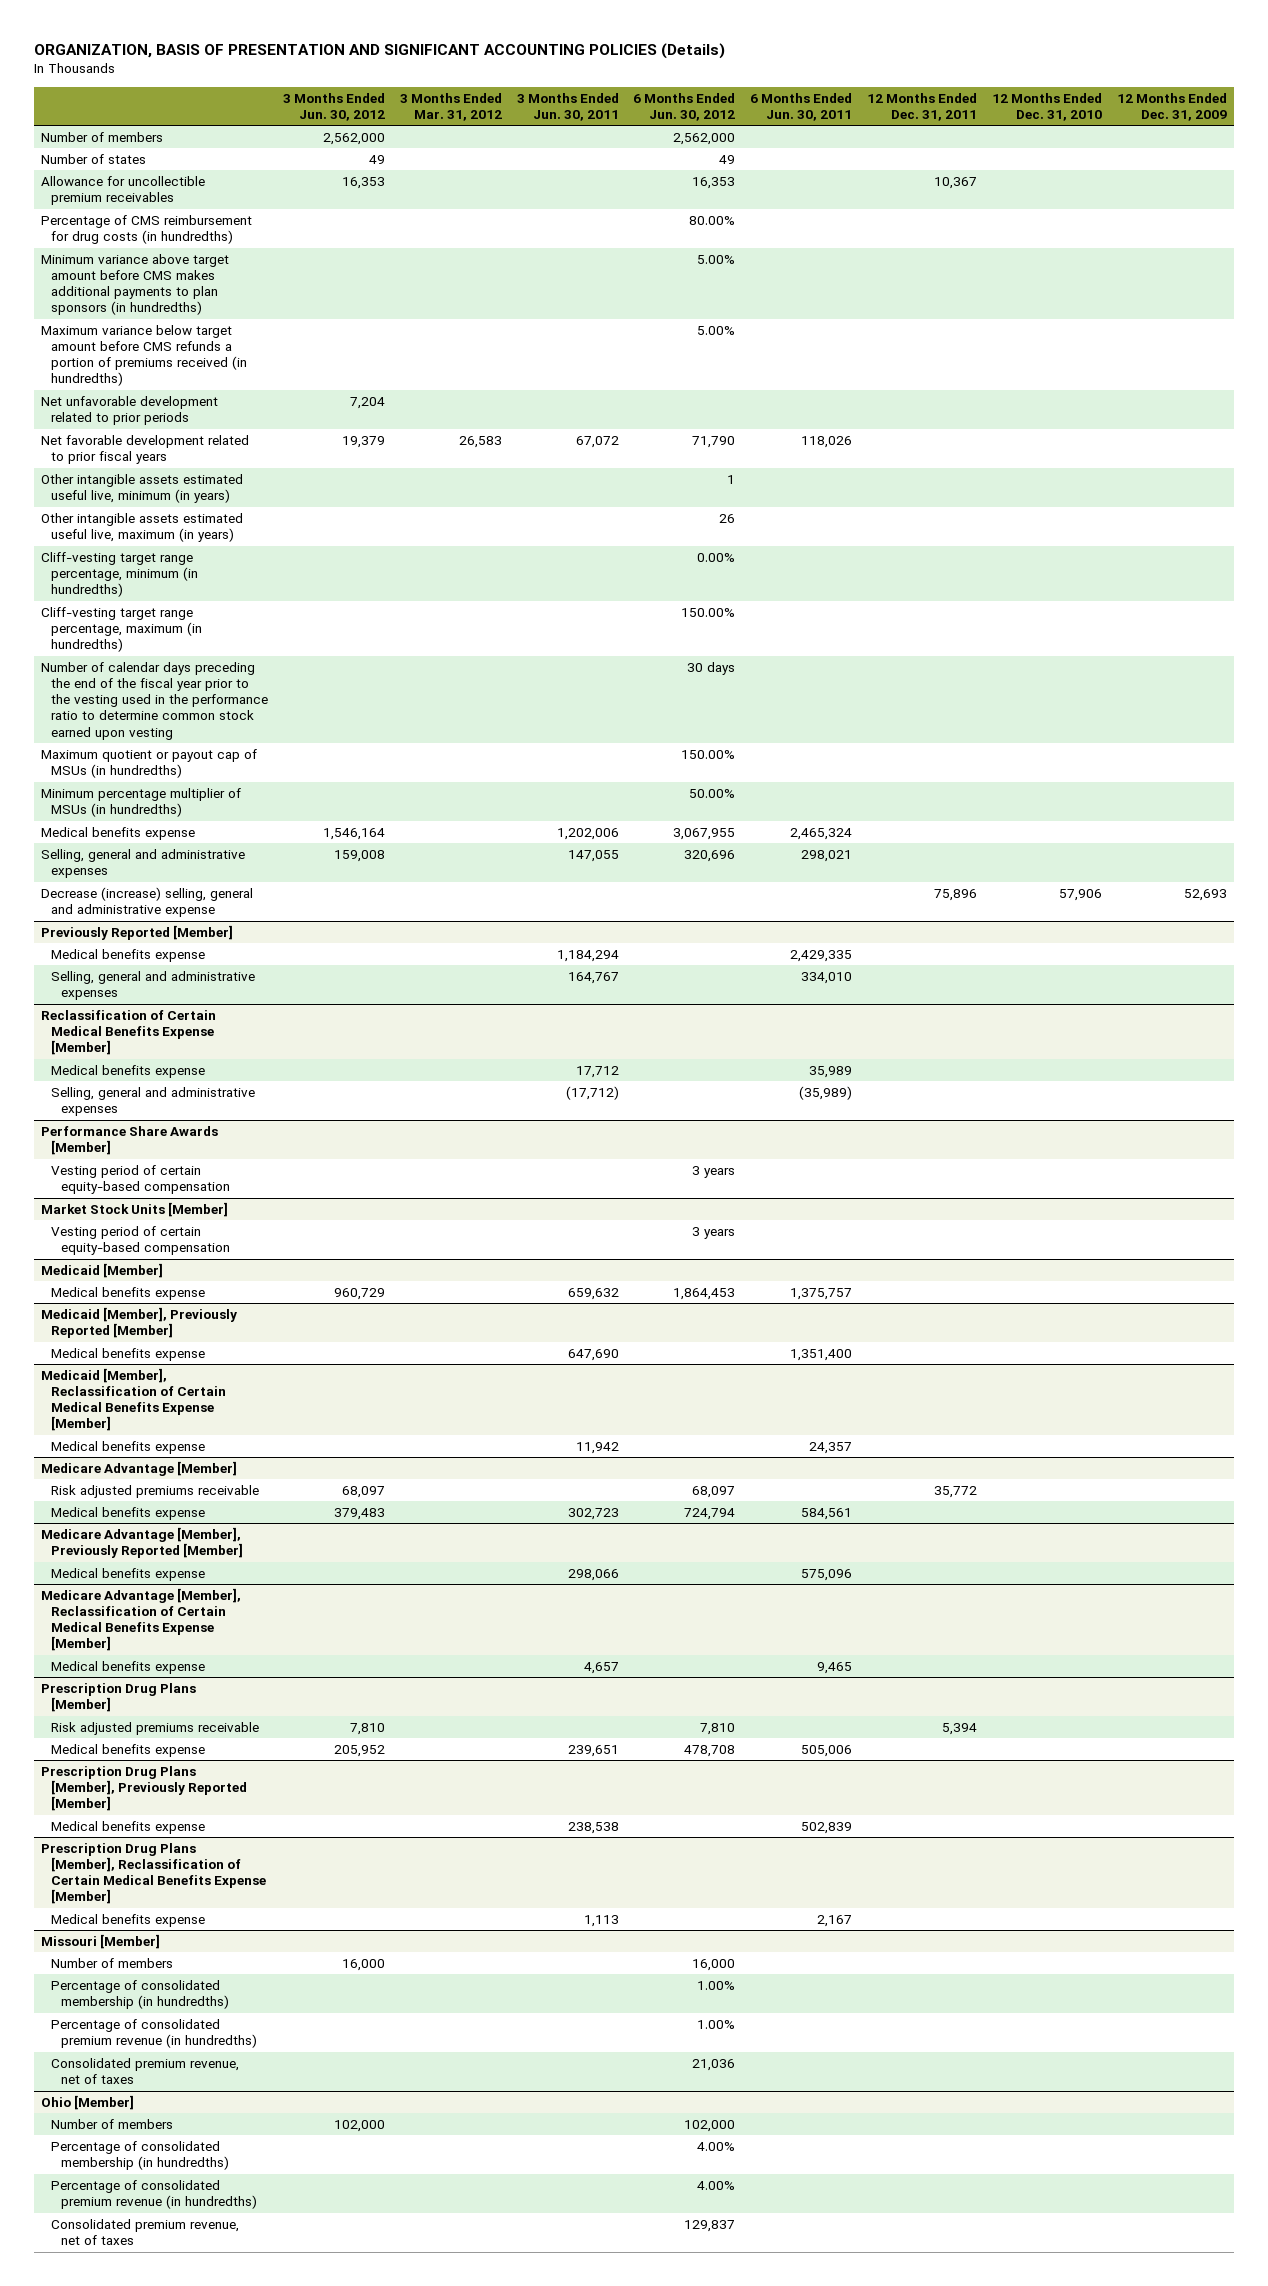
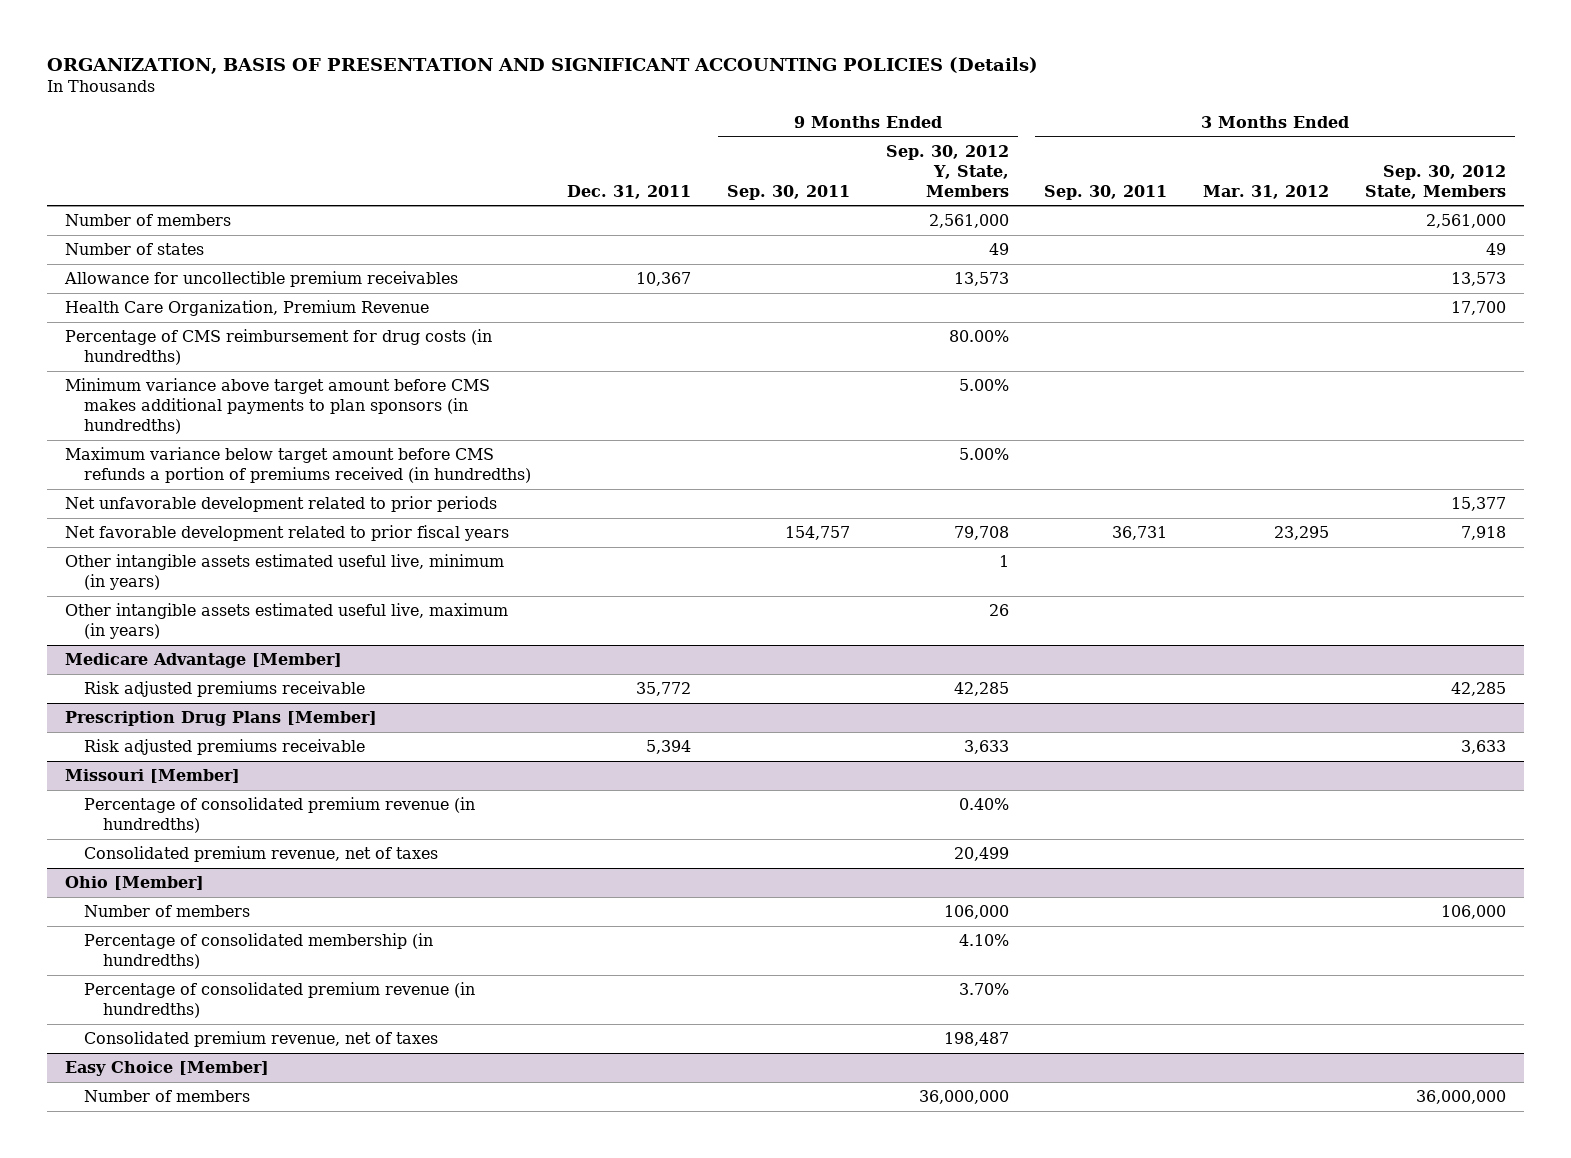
- | 3 Months Ended Jun. 30, 2012 | 3 Months Ended Mar. 31, 2012 | 3 Months Ended Jun. 30, 2011 | 6 Months Ended Jun. 30, 2012 | 6 Months Ended Jun. 30, 2011 | 12 Months Ended Dec. 31, 2011 | 12 Months Ended Dec. 31, 2010 | 12 Months Ended Dec. 31, 2009
+ | Dec. 31, 2011 | 9 Months Ended Sep. 30, 2011 | 9 Months Ended Sep. 30, 2012 Y, State, Members | 3 Months Ended Sep. 30, 2011 | 3 Months Ended Mar. 31, 2012 | 3 Months Ended Sep. 30, 2012 State, Members
+ Health Care Organization, Premium Revenue | | | | | | 17,700
- Net favorable development related to prior fiscal years | 19,379 | 26,583 | 67,072 | 71,790 | 118,026 | | |
+ Net favorable development related to prior fiscal years | | 154,757 | 79,708 | 36,731 | 23,295 | 7,918
- Cliff-vesting target range percentage, minimum (in hundredths) | | | | 0.00% | | | |
- Cliff-vesting target range percentage, maximum (in hundredths) | | | | 150.00% | | | |
- Number of calendar days preceding the end of the fiscal year prior to the vesting used in the performance ratio to determine common stock earned upon vesting | | | | 30 days | | | |
- Maximum quotient or payout cap of MSUs (in hundredths) | | | | 150.00% | | | |
- Minimum percentage multiplier of MSUs (in hundredths) | | | | 50.00% | | | |
- Medical benefits expense | 1,546,164 | | 1,202,006 | 3,067,955 | 2,465,324 | | |
- Selling, general and administrative expenses | 159,008 | | 147,055 | 320,696 | 298,021 | | |
- Decrease (increase) selling, general and administrative expense | | | | | | 75,896 | 57,906 | 52,693
- Previously Reported [Member]
- Medical benefits expense | | | 1,184,294 | | 2,429,335 | | |
- Selling, general and administrative expenses | | | 164,767 | | 334,010 | | |
- Reclassification of Certain Medical Benefits Expense [Member]
- Medical benefits expense | | | 17,712 | | 35,989 | | |
- Selling, general and administrative expenses | | | (17,712) | | (35,989) | | |
- Performance Share Awards [Member]
- Vesting period of certain equity-based compensation | | | | 3 years | | | |
- Market Stock Units [Member]
- Vesting period of certain equity-based compensation | | | | 3 years | | | |
- Medicaid [Member]
- Medical benefits expense | 960,729 | | 659,632 | 1,864,453 | 1,375,757 | | |
- Medicaid [Member], Previously Reported [Member]
- Medical benefits expense | | | 647,690 | | 1,351,400 | | |
- Medicaid [Member], Reclassification of Certain Medical Benefits Expense [Member]
- Medical benefits expense | | | 11,942 | | 24,357 | | |
@ Medicare Advantage [Member]
- Medical benefits expense | 379,483 | | 302,723 | 724,794 | 584,561 | | |
- Medicare Advantage [Member], Previously Reported [Member]
- Medical benefits expense | | | 298,066 | | 575,096 | | |
- Medicare Advantage [Member], Reclassification of Certain Medical Benefits Expense [Member]
- Medical benefits expense | | | 4,657 | | 9,465 | | |
@ Prescription Drug Plans [Member]
- Medical benefits expense | 205,952 | | 239,651 | 478,708 | 505,006 | | |
- Prescription Drug Plans [Member], Previously Reported [Member]
- Medical benefits expense | | | 238,538 | | 502,839 | | |
- Prescription Drug Plans [Member], Reclassification of Certain Medical Benefits Expense [Member]
- Medical benefits expense | | | 1,113 | | 2,167 | | |
@ Missouri [Member]
- Number of members | 16,000 | | | 16,000 | | | |
- Percentage of consolidated membership (in hundredths) | | | | 1.00% | | | |
+ Easy Choice [Member]
+ Number of members | | | 36,000,000 | | | 36,000,000

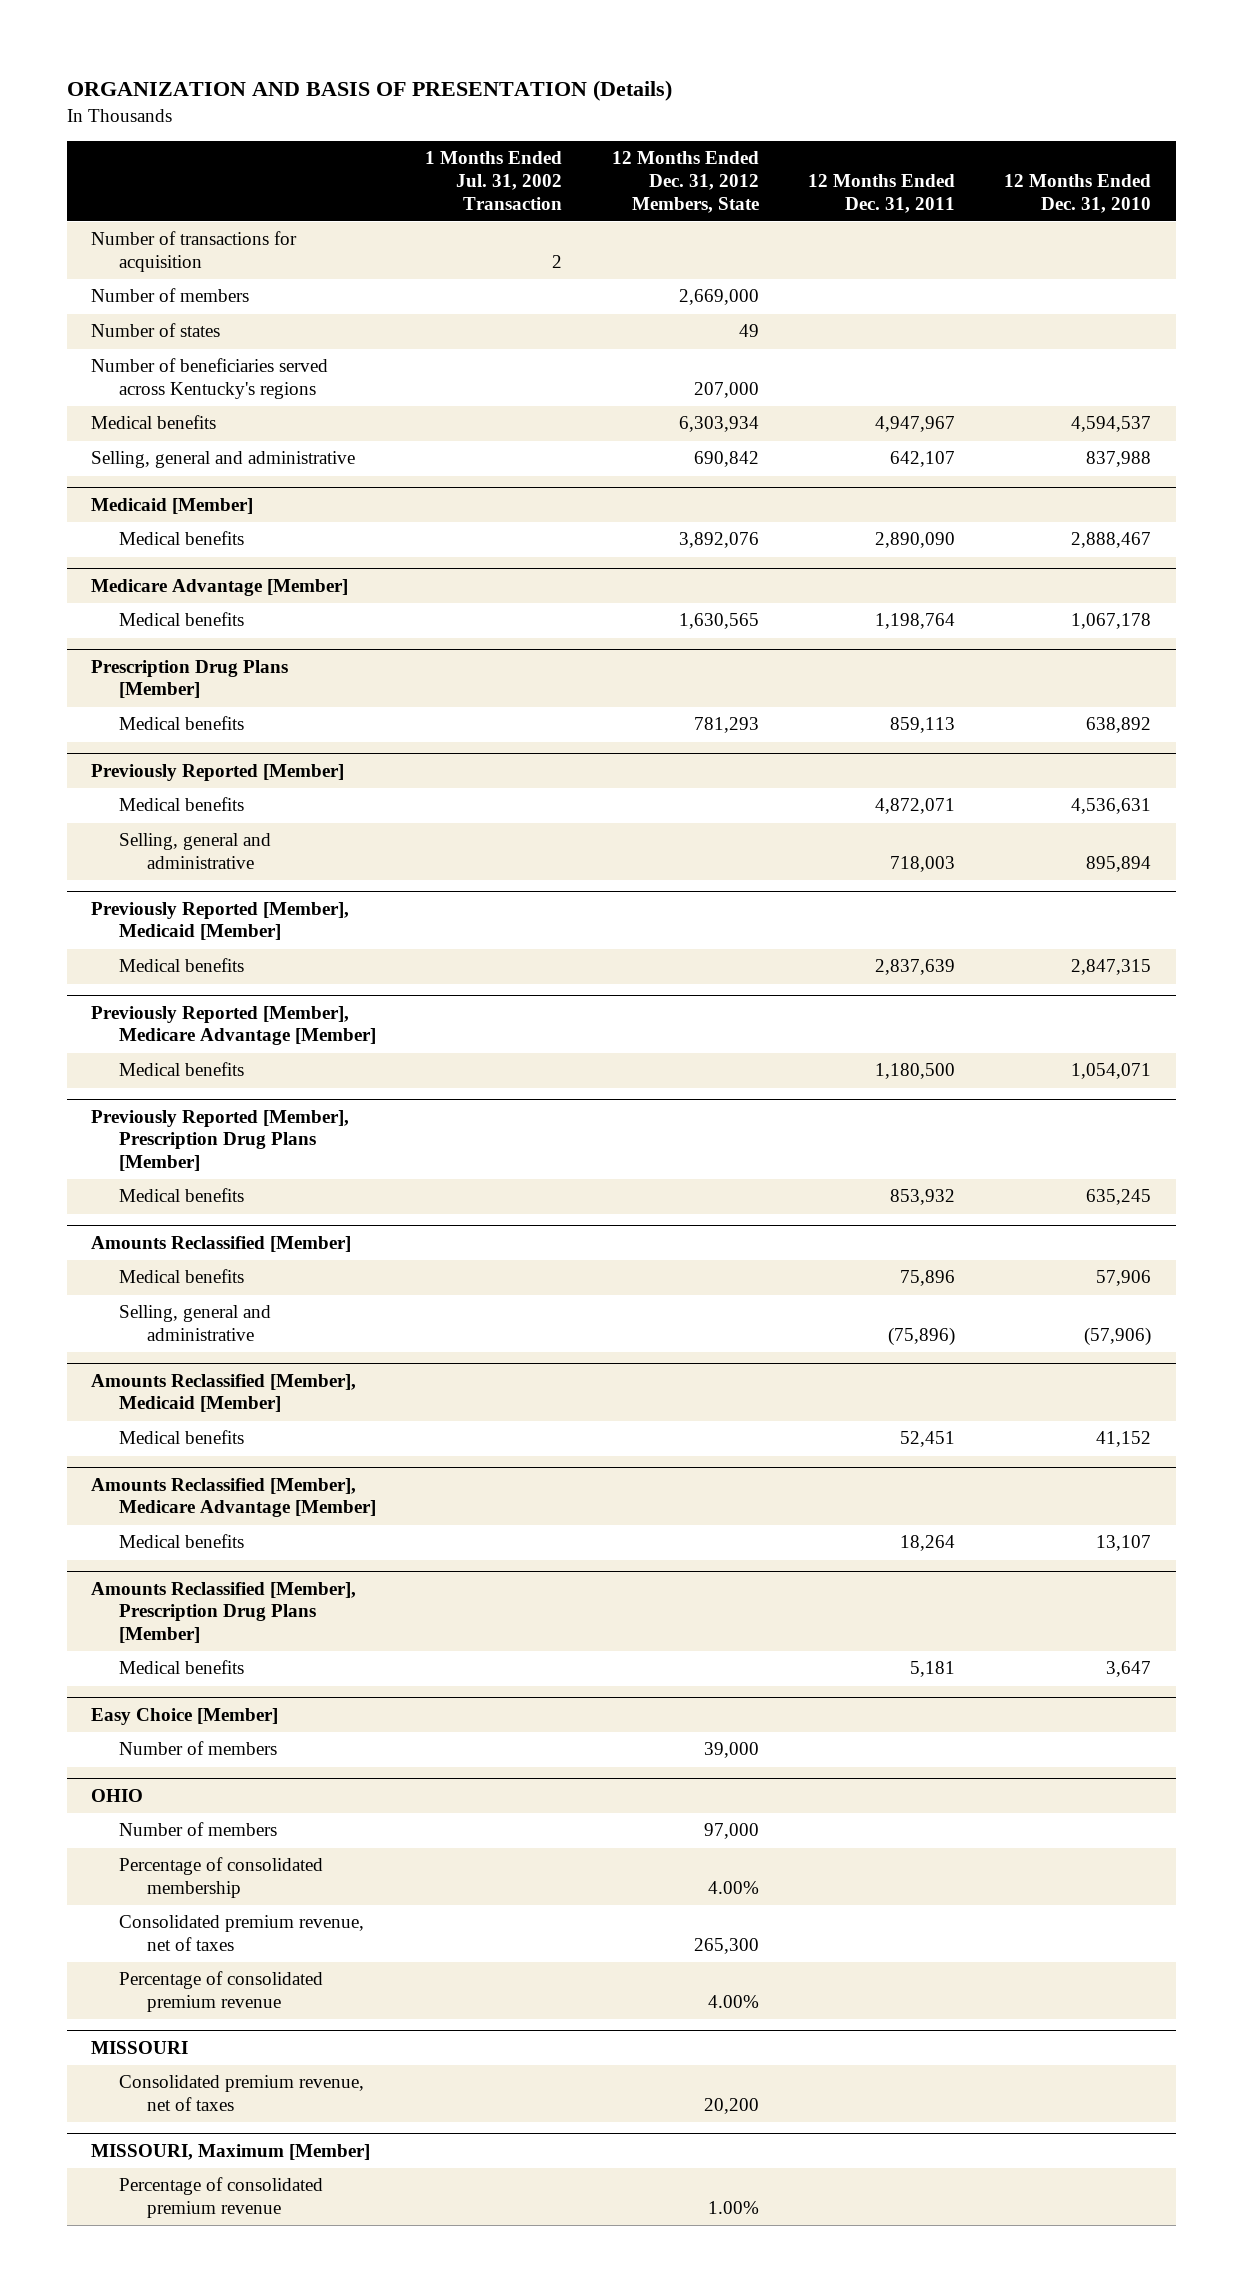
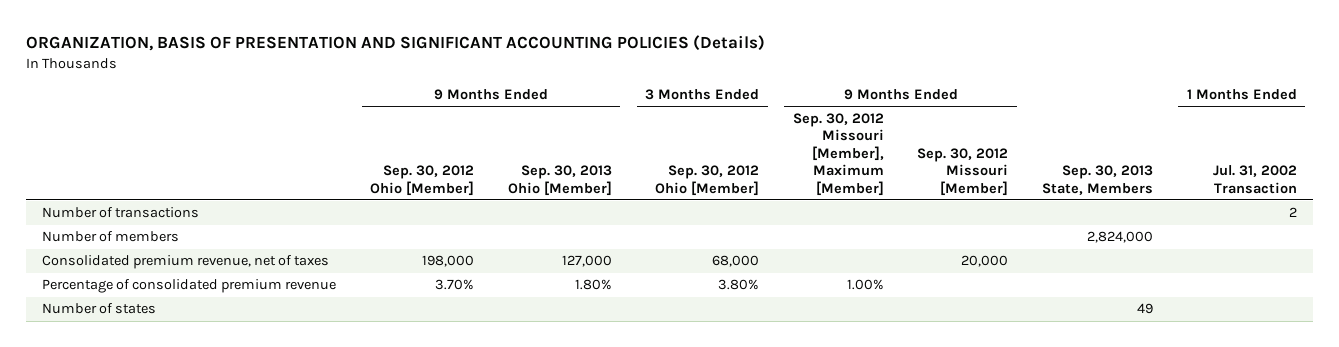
- ORGANIZATION AND BASIS OF PRESENTATION (Details)
+ ORGANIZATION, BASIS OF PRESENTATION AND SIGNIFICANT ACCOUNTING POLICIES (Details)
- | 1 Months Ended Jul. 31, 2002 Transaction | 12 Months Ended Dec. 31, 2012 Members, State | 12 Months Ended Dec. 31, 2011 | 12 Months Ended Dec. 31, 2010
+ | 9 Months Ended Sep. 30, 2012 Ohio [Member] | 9 Months Ended Sep. 30, 2013 Ohio [Member] | 3 Months Ended Sep. 30, 2012 Ohio [Member] | 9 Months Ended Sep. 30, 2012 Missouri [Member], Maximum [Member] | 9 Months Ended Sep. 30, 2012 Missouri [Member] | Sep. 30, 2013 State, Members | 1 Months Ended Jul. 31, 2002 Transaction
- Number of transactions for acquisition | 2 | | |
+ Number of transactions | | | | | | | 2
+ Consolidated premium revenue, net of taxes | 198,000 | 127,000 | 68,000 | | 20,000 | |
+ Percentage of consolidated premium revenue | 3.70% | 1.80% | 3.80% | 1.00% | | |
- Number of beneficiaries served across Kentucky's regions | | 207,000 | |
- Medical benefits | | 6,303,934 | 4,947,967 | 4,594,537
- Selling, general and administrative | | 690,842 | 642,107 | 837,988
- Medicaid [Member]
- Medical benefits | | 3,892,076 | 2,890,090 | 2,888,467
- Medicare Advantage [Member]
- Medical benefits | | 1,630,565 | 1,198,764 | 1,067,178
- Prescription Drug Plans [Member]
- Medical benefits | | 781,293 | 859,113 | 638,892
- Previously Reported [Member]
- Medical benefits | | | 4,872,071 | 4,536,631
- Selling, general and administrative | | | 718,003 | 895,894
- Previously Reported [Member], Medicaid [Member]
- Medical benefits | | | 2,837,639 | 2,847,315
- Previously Reported [Member], Medicare Advantage [Member]
- Medical benefits | | | 1,180,500 | 1,054,071
- Previously Reported [Member], Prescription Drug Plans [Member]
- Medical benefits | | | 853,932 | 635,245
- Amounts Reclassified [Member]
- Medical benefits | | | 75,896 | 57,906
- Selling, general and administrative | | | (75,896) | (57,906)
- Amounts Reclassified [Member], Medicaid [Member]
- Medical benefits | | | 52,451 | 41,152
- Amounts Reclassified [Member], Medicare Advantage [Member]
- Medical benefits | | | 18,264 | 13,107
- Amounts Reclassified [Member], Prescription Drug Plans [Member]
- Medical benefits | | | 5,181 | 3,647
- Easy Choice [Member]
- Number of members | | 39,000 | |
- OHIO
- Number of members | | 97,000 | |
- Percentage of consolidated membership | | 4.00% | |
- Consolidated premium revenue, net of taxes | | 265,300 | |
- Percentage of consolidated premium revenue | | 4.00% | |
- MISSOURI
- Consolidated premium revenue, net of taxes | | 20,200 | |
- MISSOURI, Maximum [Member]
- Percentage of consolidated premium revenue | | 1.00% | |

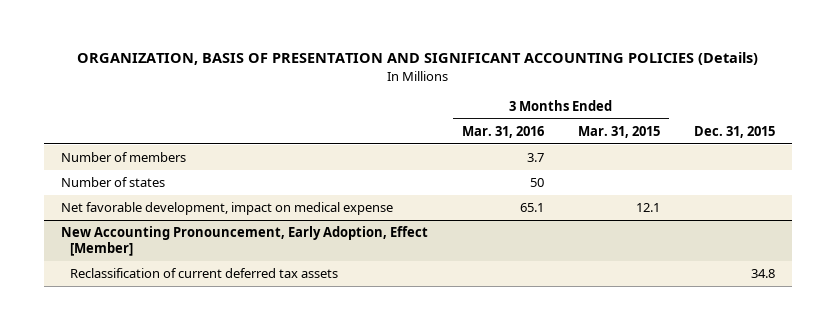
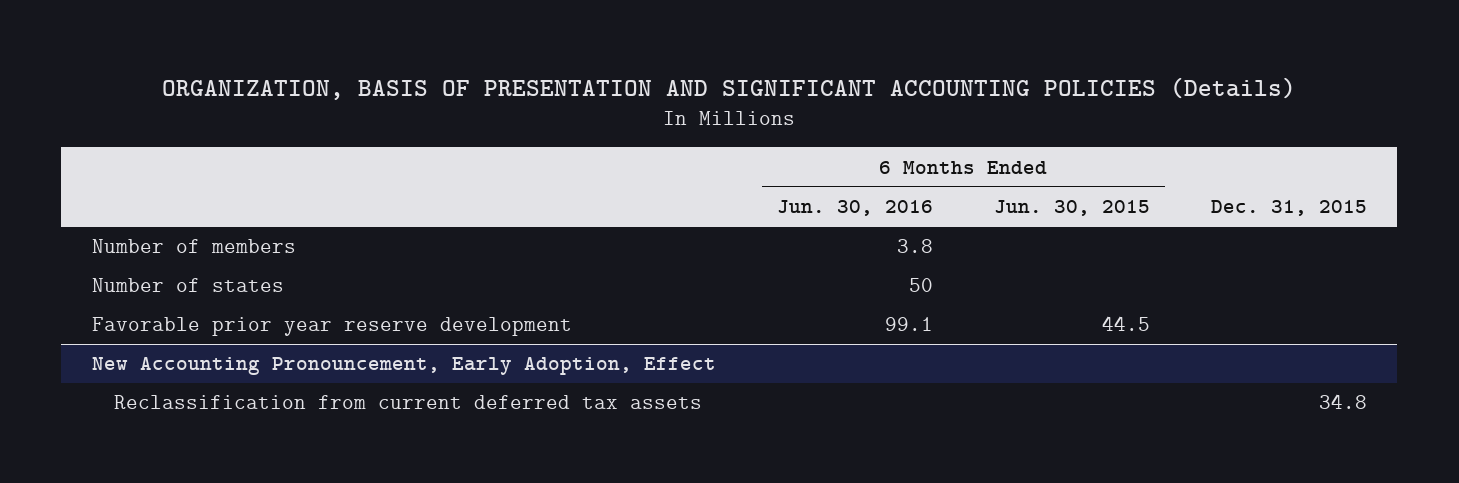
- | 3 Months Ended Mar. 31, 2016 | 3 Months Ended Mar. 31, 2015 | Dec. 31, 2015
+ | 6 Months Ended Jun. 30, 2016 | 6 Months Ended Jun. 30, 2015 | Dec. 31, 2015
- Net favorable development, impact on medical expense | 65.1 | 12.1 |
- New Accounting Pronouncement, Early Adoption, Effect [Member]
- Reclassification of current deferred tax assets | | | 34.8
+ Favorable prior year reserve development | 99.1 | 44.5 |
+ New Accounting Pronouncement, Early Adoption, Effect
+ Reclassification from current deferred tax assets | | | 34.8

